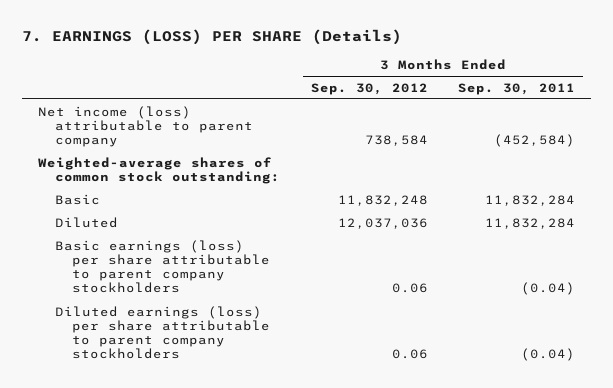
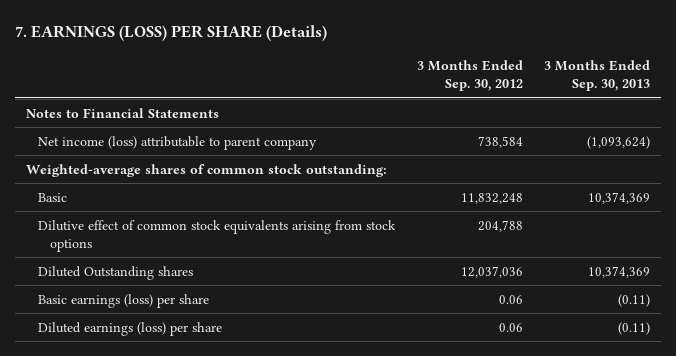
- | 3 Months Ended Sep. 30, 2012 | 3 Months Ended Sep. 30, 2011
+ | 3 Months Ended Sep. 30, 2012 | 3 Months Ended Sep. 30, 2013
+ Notes to Financial Statements
- Diluted | 12,037,036 | 11,832,284
- Basic earnings (loss) per share attributable to parent company stockholders | 0.06 | (0.04)
- Diluted earnings (loss) per share attributable to parent company stockholders | 0.06 | (0.04)
+ Dilutive effect of common stock equivalents arising from stock options | 204,788 |
+ Diluted Outstanding shares | 12,037,036 | 10,374,369
+ Basic earnings (loss) per share | 0.06 | (0.11)
+ Diluted earnings (loss) per share | 0.06 | (0.11)

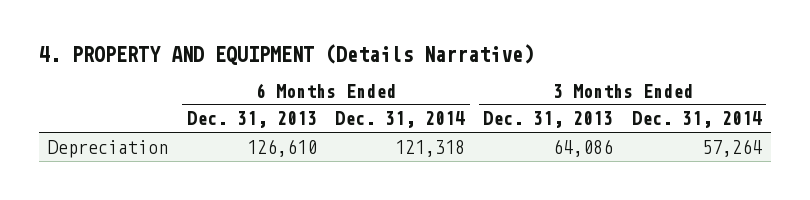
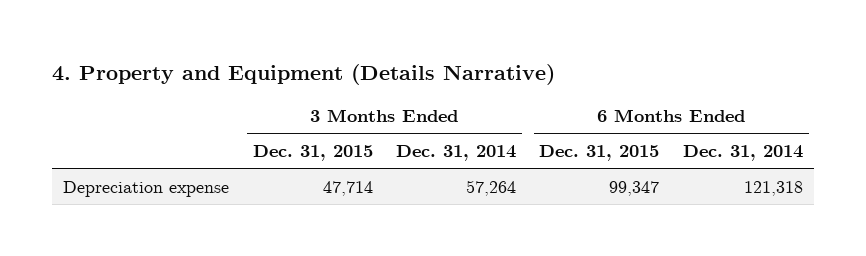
- 4. PROPERTY AND EQUIPMENT (Details Narrative)
+ 4. Property and Equipment (Details Narrative)
- | 6 Months Ended Dec. 31, 2013 | 6 Months Ended Dec. 31, 2014 | 3 Months Ended Dec. 31, 2013 | 3 Months Ended Dec. 31, 2014
+ | 3 Months Ended Dec. 31, 2015 | 3 Months Ended Dec. 31, 2014 | 6 Months Ended Dec. 31, 2015 | 6 Months Ended Dec. 31, 2014
- Depreciation | 126,610 | 121,318 | 64,086 | 57,264
+ Depreciation expense | 47,714 | 57,264 | 99,347 | 121,318

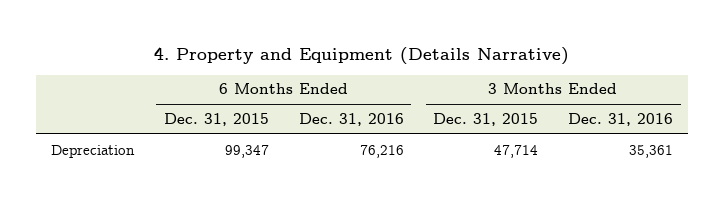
- | 3 Months Ended Dec. 31, 2015 | 3 Months Ended Dec. 31, 2014 | 6 Months Ended Dec. 31, 2015 | 6 Months Ended Dec. 31, 2014
+ | 6 Months Ended Dec. 31, 2015 | 6 Months Ended Dec. 31, 2016 | 3 Months Ended Dec. 31, 2015 | 3 Months Ended Dec. 31, 2016
- Depreciation expense | 47,714 | 57,264 | 99,347 | 121,318
+ Depreciation | 99,347 | 76,216 | 47,714 | 35,361

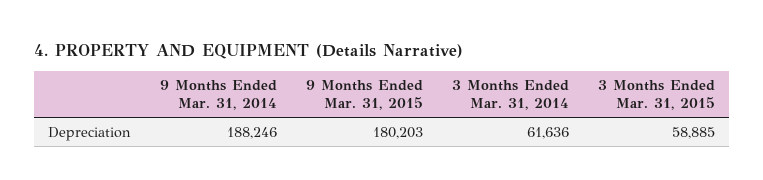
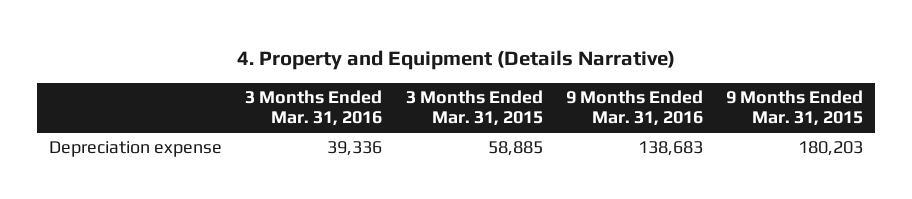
- 4. PROPERTY AND EQUIPMENT (Details Narrative)
+ 4. Property and Equipment (Details Narrative)
- | 9 Months Ended Mar. 31, 2014 | 9 Months Ended Mar. 31, 2015 | 3 Months Ended Mar. 31, 2014 | 3 Months Ended Mar. 31, 2015
+ | 3 Months Ended Mar. 31, 2016 | 3 Months Ended Mar. 31, 2015 | 9 Months Ended Mar. 31, 2016 | 9 Months Ended Mar. 31, 2015
- Depreciation | 188,246 | 180,203 | 61,636 | 58,885
+ Depreciation expense | 39,336 | 58,885 | 138,683 | 180,203

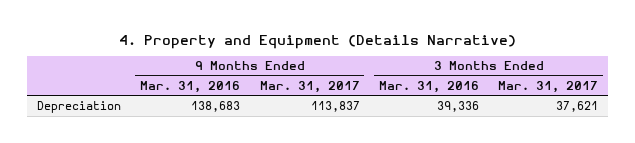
- | 3 Months Ended Mar. 31, 2016 | 3 Months Ended Mar. 31, 2015 | 9 Months Ended Mar. 31, 2016 | 9 Months Ended Mar. 31, 2015
+ | 9 Months Ended Mar. 31, 2016 | 9 Months Ended Mar. 31, 2017 | 3 Months Ended Mar. 31, 2016 | 3 Months Ended Mar. 31, 2017
- Depreciation expense | 39,336 | 58,885 | 138,683 | 180,203
+ Depreciation | 138,683 | 113,837 | 39,336 | 37,621

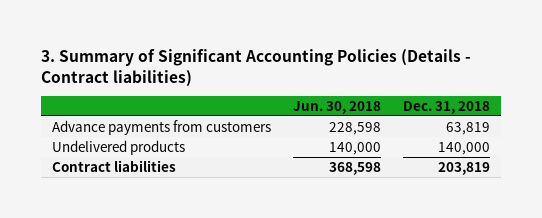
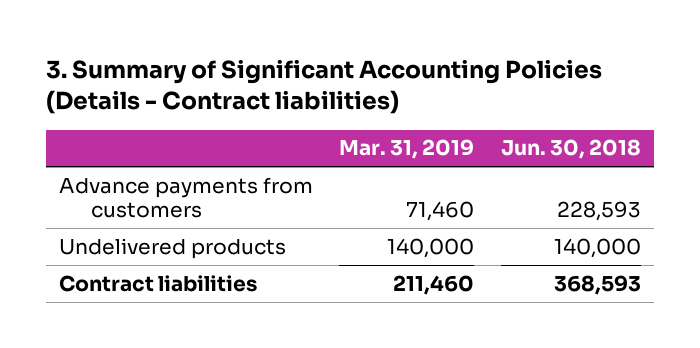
- | Jun. 30, 2018 | Dec. 31, 2018
+ | Mar. 31, 2019 | Jun. 30, 2018
- Advance payments from customers | 228,598 | 63,819
+ Advance payments from customers | 71,460 | 228,593
- Contract liabilities | 368,598 | 203,819
+ Contract liabilities | 211,460 | 368,593

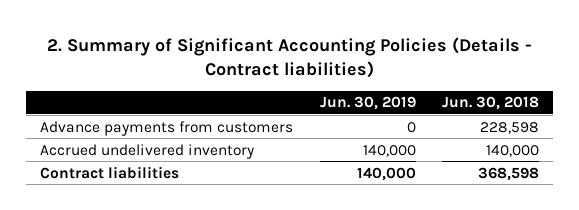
- 3. Summary of Significant Accounting Policies (Details - Contract liabilities)
+ 2. Summary of Significant Accounting Policies (Details - Contract liabilities)
- | Mar. 31, 2019 | Jun. 30, 2018
+ | Jun. 30, 2019 | Jun. 30, 2018
- Advance payments from customers | 71,460 | 228,593
- Undelivered products | 140,000 | 140,000
- Contract liabilities | 211,460 | 368,593
+ Advance payments from customers | 0 | 228,598
+ Accrued undelivered inventory | 140,000 | 140,000
+ Contract liabilities | 140,000 | 368,598

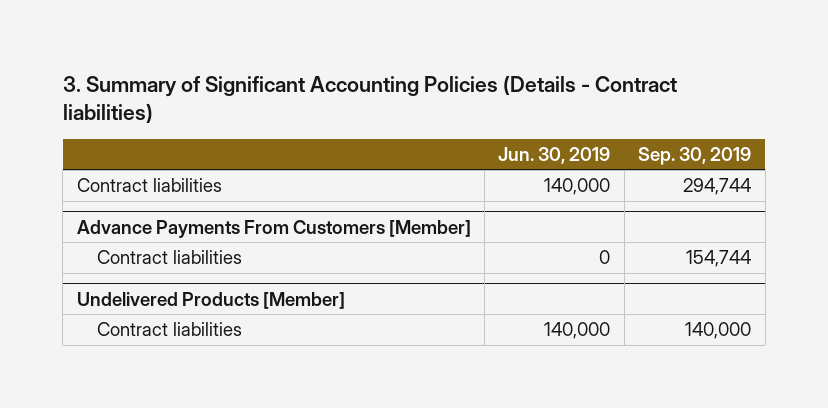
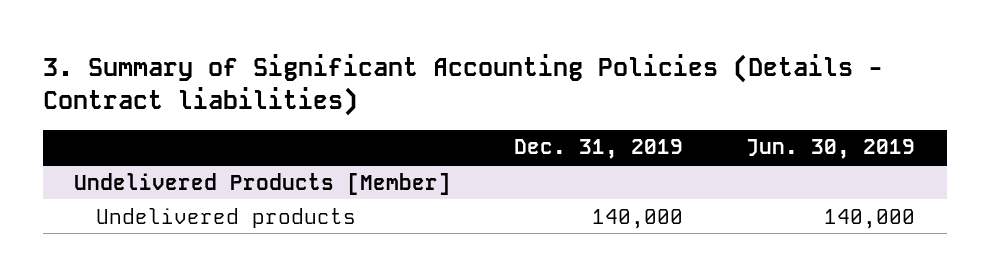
- | Jun. 30, 2019 | Sep. 30, 2019
+ | Dec. 31, 2019 | Jun. 30, 2019
- Contract liabilities | 140,000 | 294,744
- Advance Payments From Customers [Member]
- Contract liabilities | 0 | 154,744
@ Undelivered Products [Member]
- Contract liabilities | 140,000 | 140,000
+ Undelivered products | 140,000 | 140,000

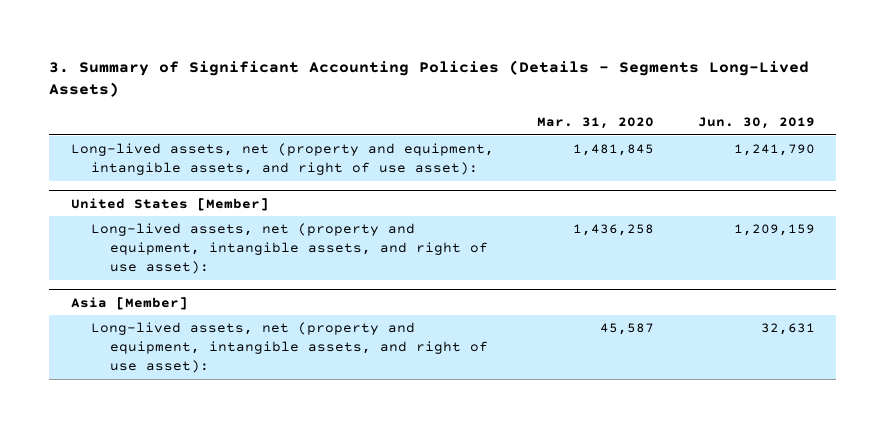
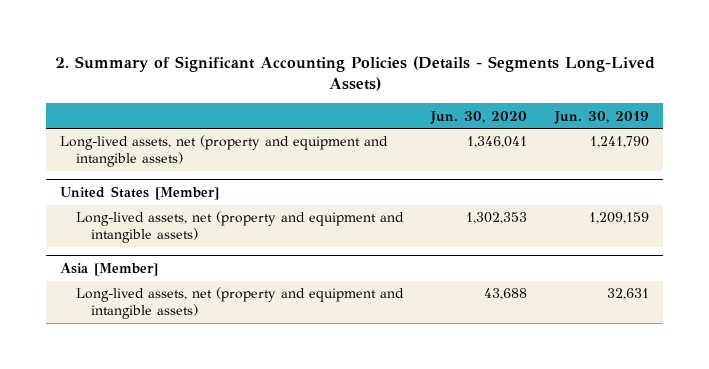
- 3. Summary of Significant Accounting Policies (Details - Segments Long-Lived Assets)
+ 2. Summary of Significant Accounting Policies (Details - Segments Long-Lived Assets)
- | Mar. 31, 2020 | Jun. 30, 2019
+ | Jun. 30, 2020 | Jun. 30, 2019
- Long-lived assets, net (property and equipment, intangible assets, and right of use asset): | 1,481,845 | 1,241,790
+ Long-lived assets, net (property and equipment and intangible assets) | 1,346,041 | 1,241,790
@ United States [Member]
- Long-lived assets, net (property and equipment, intangible assets, and right of use asset): | 1,436,258 | 1,209,159
+ Long-lived assets, net (property and equipment and intangible assets) | 1,302,353 | 1,209,159
@ Asia [Member]
- Long-lived assets, net (property and equipment, intangible assets, and right of use asset): | 45,587 | 32,631
+ Long-lived assets, net (property and equipment and intangible assets) | 43,688 | 32,631

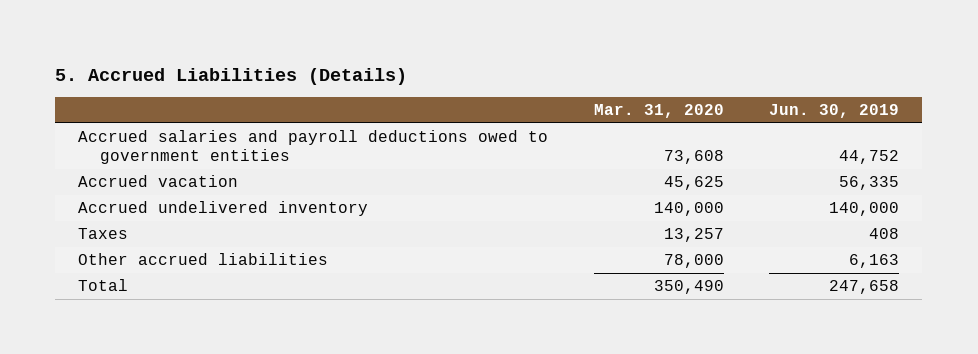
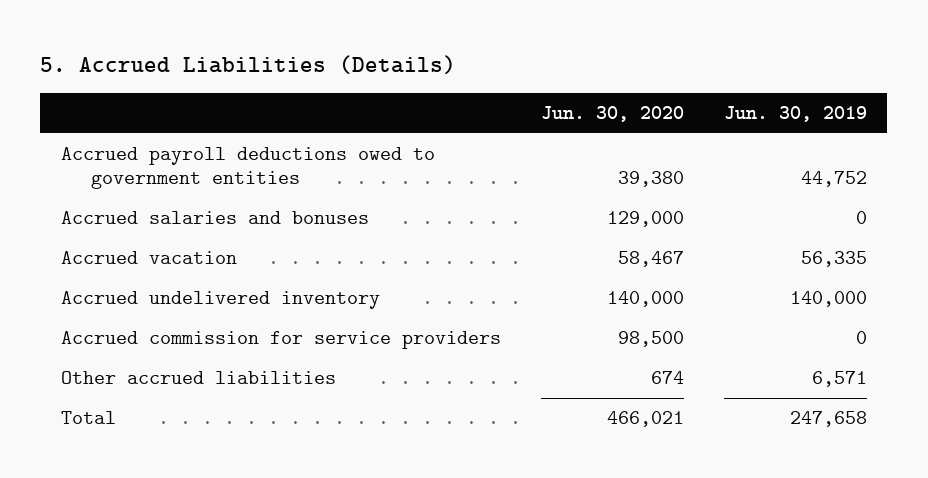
- | Mar. 31, 2020 | Jun. 30, 2019
+ | Jun. 30, 2020 | Jun. 30, 2019
- Accrued salaries and payroll deductions owed to government entities | 73,608 | 44,752
+ Accrued payroll deductions owed to government entities | 39,380 | 44,752
+ Accrued salaries and bonuses | 129,000 | 0
- Taxes | 13,257 | 408
- Other accrued liabilities | 78,000 | 6,163
+ Accrued commission for service providers | 98,500 | 0
+ Other accrued liabilities | 674 | 6,571

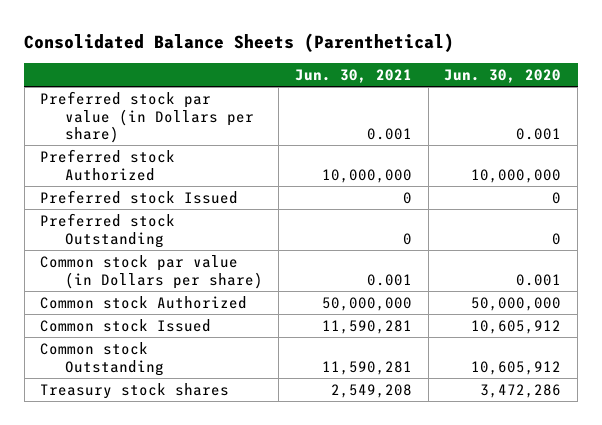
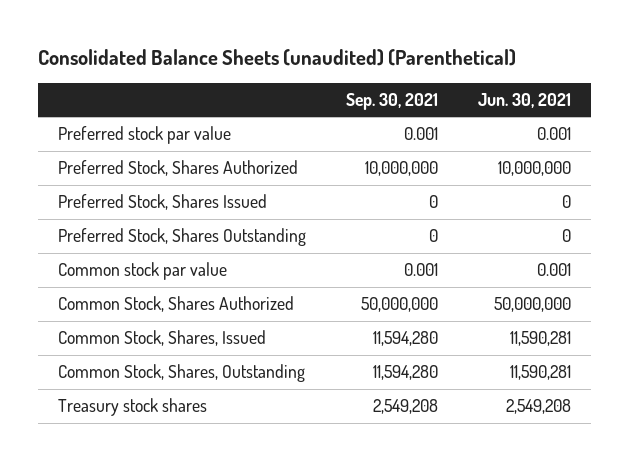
- Consolidated Balance Sheets (Parenthetical)
+ Consolidated Balance Sheets (unaudited) (Parenthetical)
- | Jun. 30, 2021 | Jun. 30, 2020
+ | Sep. 30, 2021 | Jun. 30, 2021
- Preferred stock par value (in Dollars per share) | 0.001 | 0.001
- Preferred stock Authorized | 10,000,000 | 10,000,000
- Preferred stock Issued | 0 | 0
- Preferred stock Outstanding | 0 | 0
- Common stock par value (in Dollars per share) | 0.001 | 0.001
- Common stock Authorized | 50,000,000 | 50,000,000
- Common stock Issued | 11,590,281 | 10,605,912
- Common stock Outstanding | 11,590,281 | 10,605,912
+ Preferred stock par value | 0.001 | 0.001
+ Preferred Stock, Shares Authorized | 10,000,000 | 10,000,000
+ Preferred Stock, Shares Issued | 0 | 0
+ Preferred Stock, Shares Outstanding | 0 | 0
+ Common stock par value | 0.001 | 0.001
+ Common Stock, Shares Authorized | 50,000,000 | 50,000,000
+ Common Stock, Shares, Issued | 11,594,280 | 11,590,281
+ Common Stock, Shares, Outstanding | 11,594,280 | 11,590,281

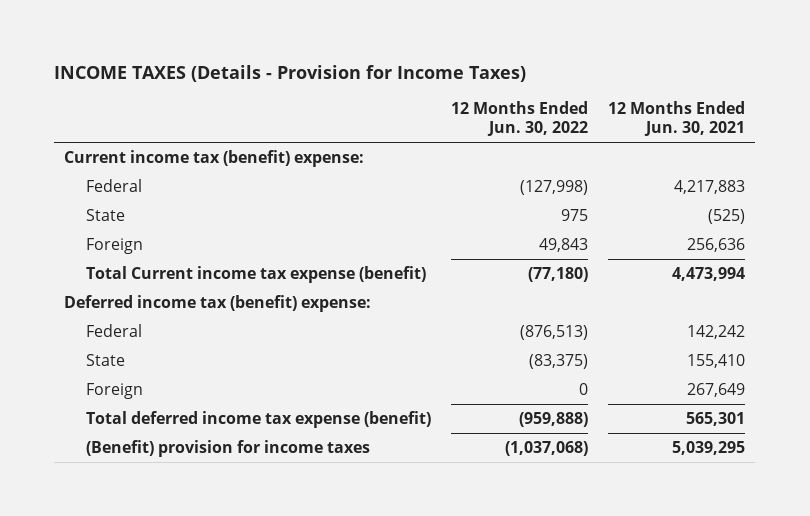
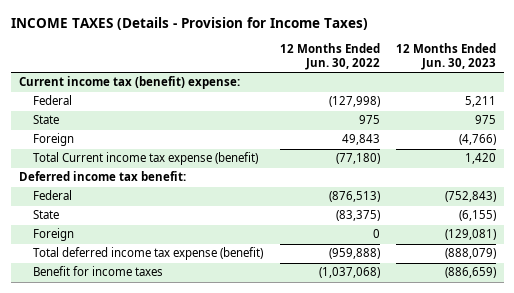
- | 12 Months Ended Jun. 30, 2022 | 12 Months Ended Jun. 30, 2021
+ | 12 Months Ended Jun. 30, 2022 | 12 Months Ended Jun. 30, 2023
- Deferred income tax (benefit) expense:
+ Deferred income tax benefit:
- (Benefit) provision for income taxes | (1,037,068) | 5,039,295
+ Benefit for income taxes | (1,037,068) | (886,659)

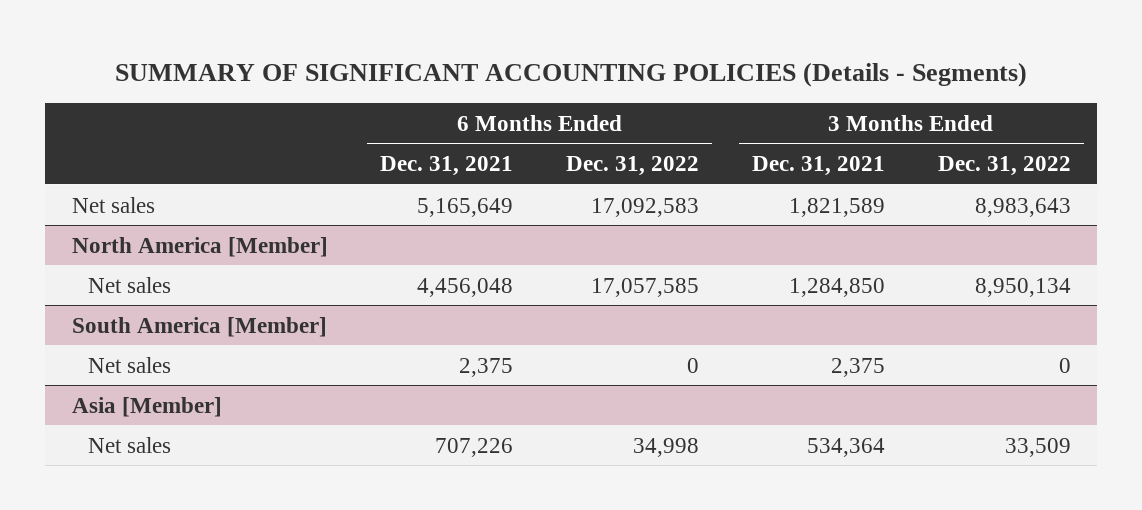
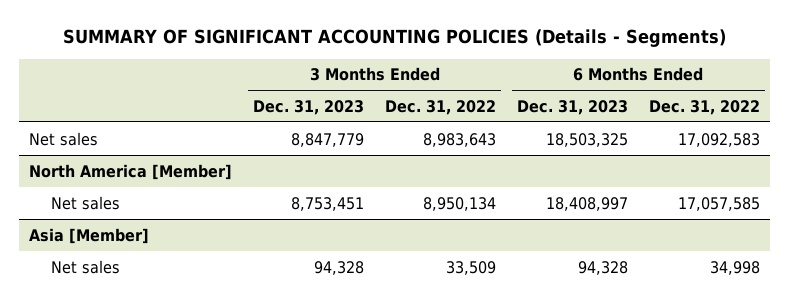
- | 6 Months Ended Dec. 31, 2021 | 6 Months Ended Dec. 31, 2022 | 3 Months Ended Dec. 31, 2021 | 3 Months Ended Dec. 31, 2022
+ | 3 Months Ended Dec. 31, 2023 | 3 Months Ended Dec. 31, 2022 | 6 Months Ended Dec. 31, 2023 | 6 Months Ended Dec. 31, 2022
- South America [Member]
- Net sales | 2,375 | 0 | 2,375 | 0

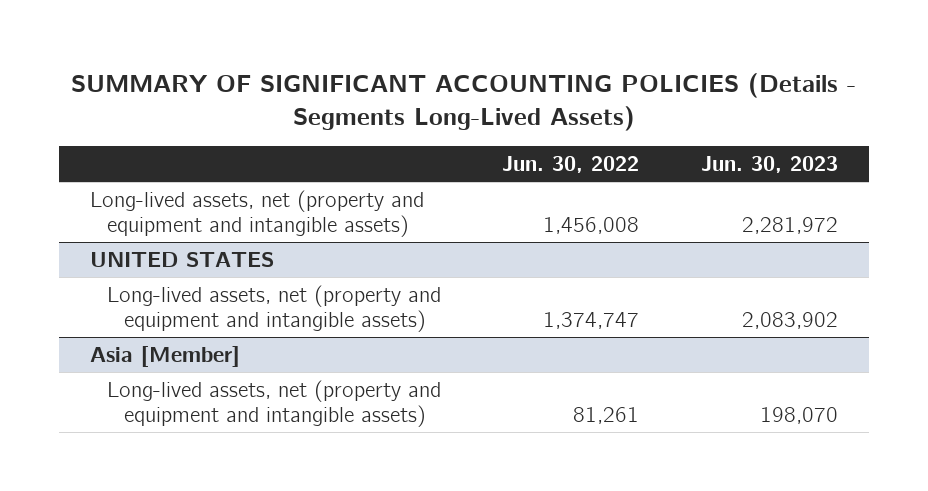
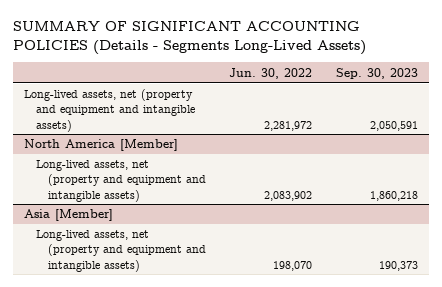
- | Jun. 30, 2022 | Jun. 30, 2023
+ | Jun. 30, 2022 | Sep. 30, 2023
- Long-lived assets, net (property and equipment and intangible assets) | 1,456,008 | 2,281,972
- UNITED STATES
- Long-lived assets, net (property and equipment and intangible assets) | 1,374,747 | 2,083,902
+ Long-lived assets, net (property and equipment and intangible assets) | 2,281,972 | 2,050,591
+ North America [Member]
+ Long-lived assets, net (property and equipment and intangible assets) | 2,083,902 | 1,860,218
@ Asia [Member]
- Long-lived assets, net (property and equipment and intangible assets) | 81,261 | 198,070
+ Long-lived assets, net (property and equipment and intangible assets) | 198,070 | 190,373

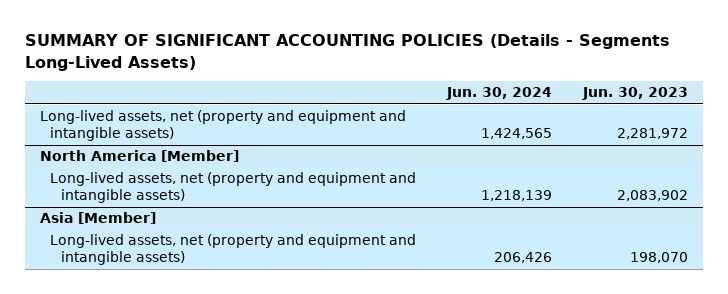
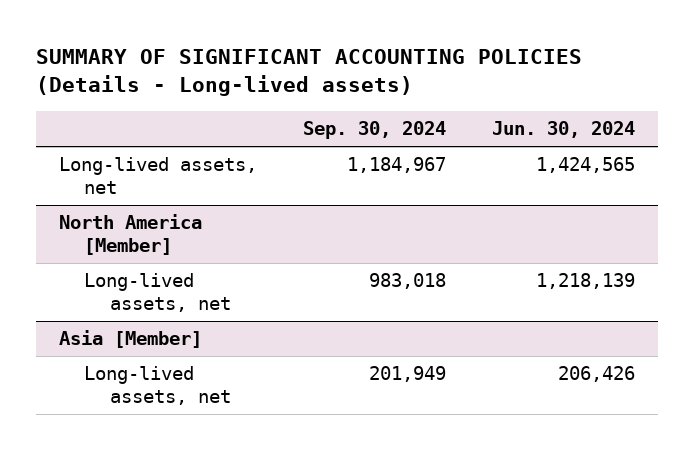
- SUMMARY OF SIGNIFICANT ACCOUNTING POLICIES (Details - Segments Long-Lived Assets)
+ SUMMARY OF SIGNIFICANT ACCOUNTING POLICIES (Details - Long-lived assets)
- | Jun. 30, 2024 | Jun. 30, 2023
+ | Sep. 30, 2024 | Jun. 30, 2024
- Long-lived assets, net (property and equipment and intangible assets) | 1,424,565 | 2,281,972
+ Long-lived assets, net | 1,184,967 | 1,424,565
@ North America [Member]
- Long-lived assets, net (property and equipment and intangible assets) | 1,218,139 | 2,083,902
+ Long-lived assets, net | 983,018 | 1,218,139
@ Asia [Member]
- Long-lived assets, net (property and equipment and intangible assets) | 206,426 | 198,070
+ Long-lived assets, net | 201,949 | 206,426

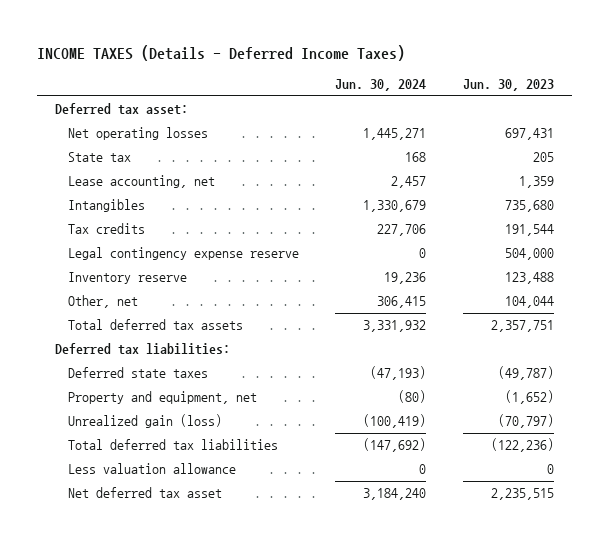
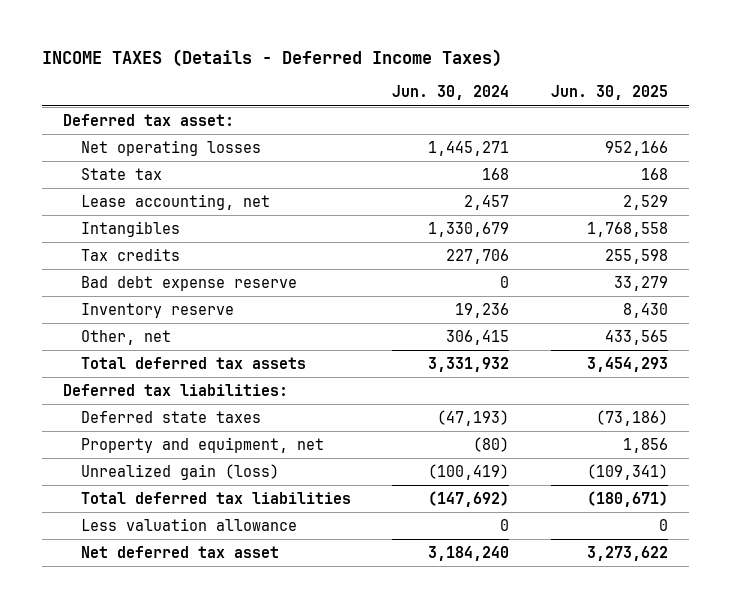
- | Jun. 30, 2024 | Jun. 30, 2023
+ | Jun. 30, 2024 | Jun. 30, 2025
- Legal contingency expense reserve | 0 | 504,000
+ Bad debt expense reserve | 0 | 33,279

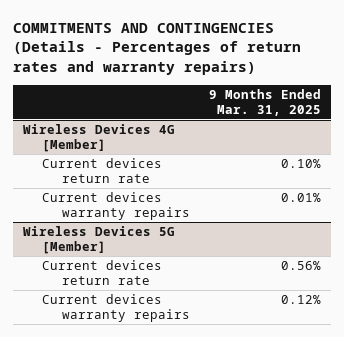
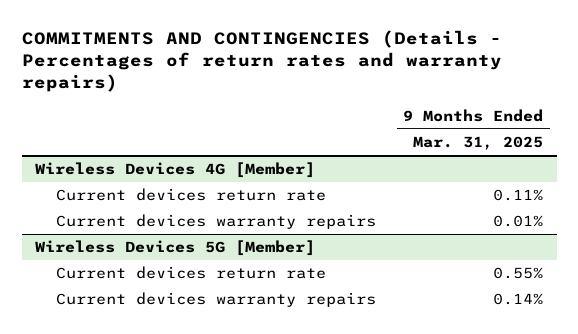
@ Wireless Devices 4G [Member]
- Current devices return rate | 0.10%
+ Current devices return rate | 0.11%
@ Wireless Devices 5G [Member]
- Current devices return rate | 0.56%
- Current devices warranty repairs | 0.12%
+ Current devices return rate | 0.55%
+ Current devices warranty repairs | 0.14%

